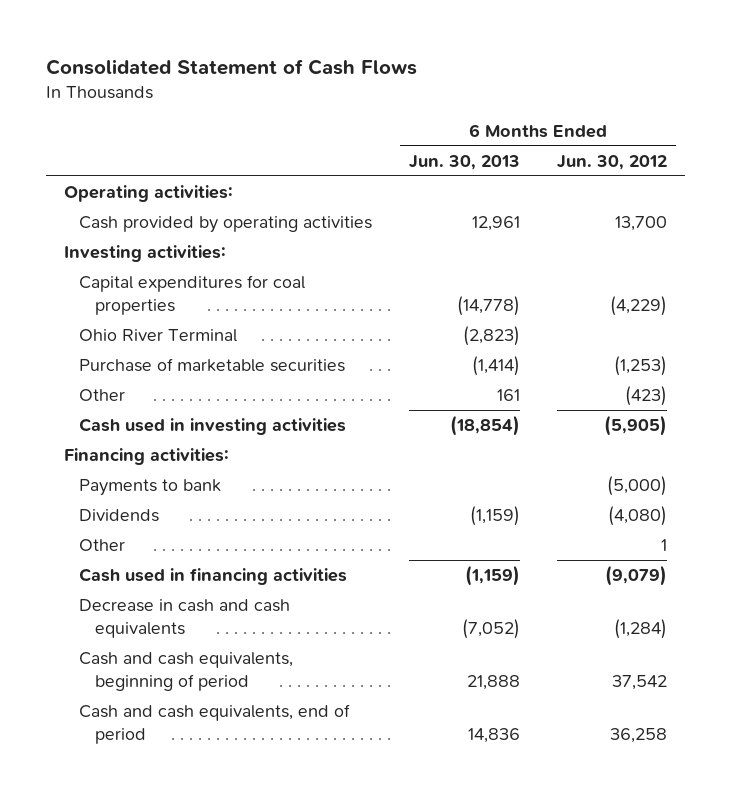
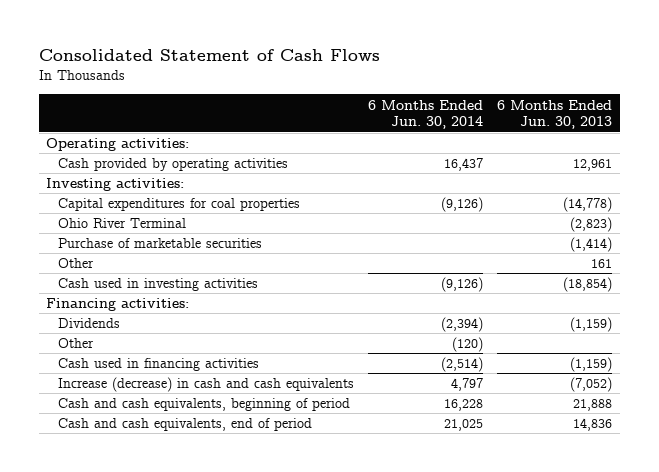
- | 6 Months Ended Jun. 30, 2013 | 6 Months Ended Jun. 30, 2012
+ | 6 Months Ended Jun. 30, 2014 | 6 Months Ended Jun. 30, 2013
- Payments to bank | | (5,000)
- Decrease in cash and cash equivalents | (7,052) | (1,284)
+ Increase (decrease) in cash and cash equivalents | 4,797 | (7,052)

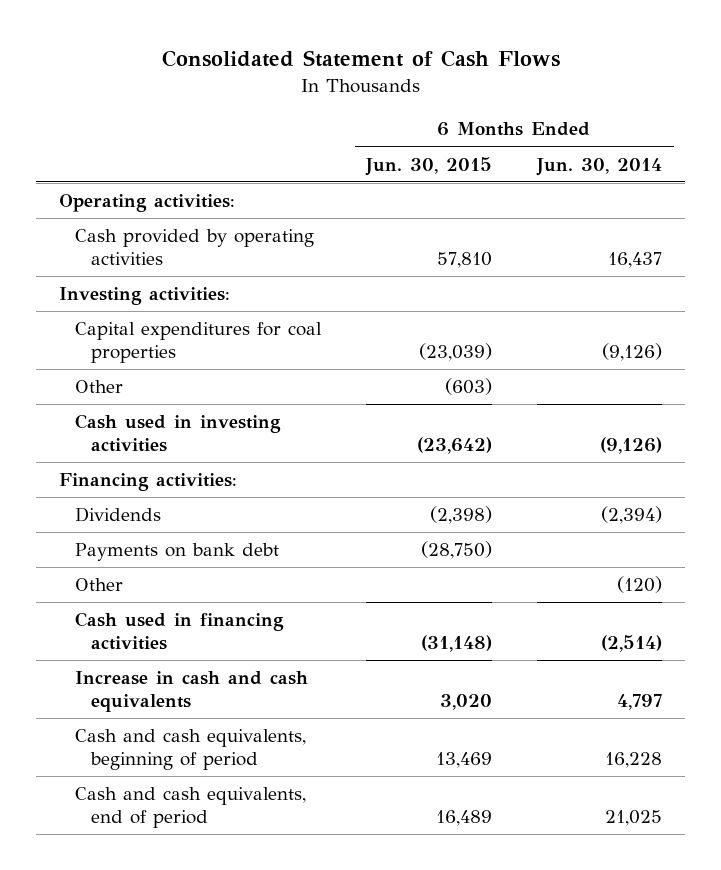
- | 6 Months Ended Jun. 30, 2014 | 6 Months Ended Jun. 30, 2013
+ | 6 Months Ended Jun. 30, 2015 | 6 Months Ended Jun. 30, 2014
- Ohio River Terminal | | (2,823)
- Purchase of marketable securities | | (1,414)
+ Payments on bank debt | (28,750) |
- Increase (decrease) in cash and cash equivalents | 4,797 | (7,052)
+ Increase in cash and cash equivalents | 3,020 | 4,797

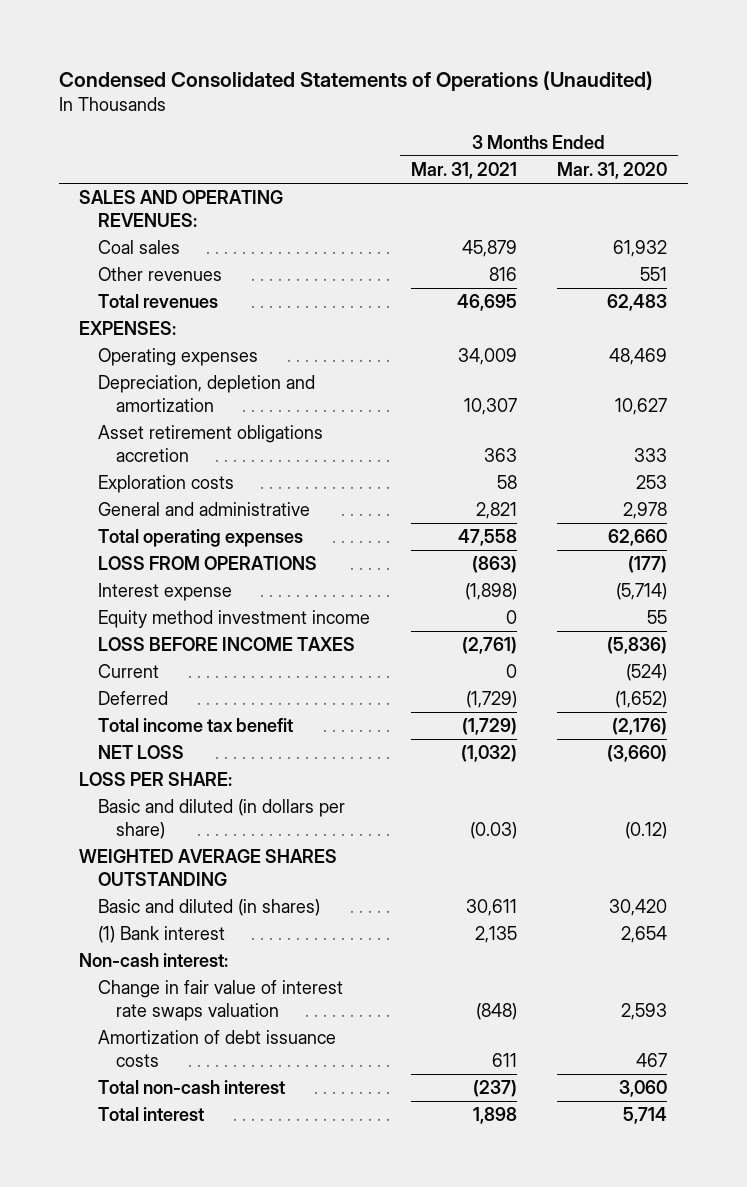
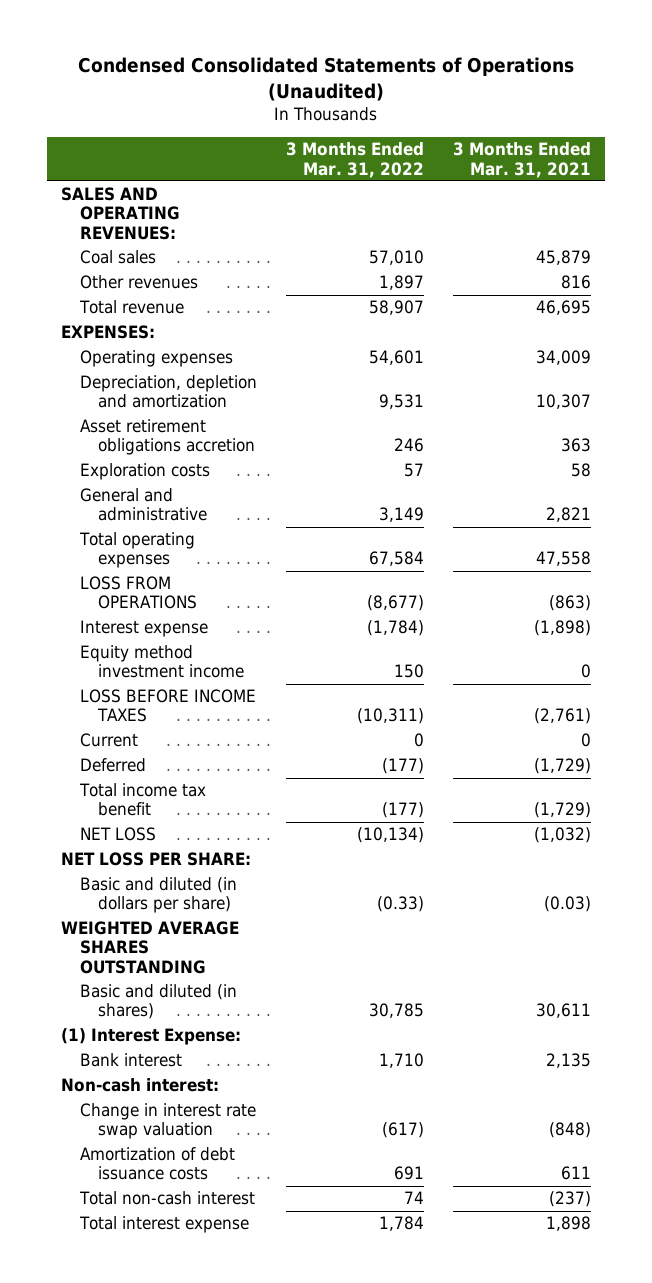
- | 3 Months Ended Mar. 31, 2021 | 3 Months Ended Mar. 31, 2020
+ | 3 Months Ended Mar. 31, 2022 | 3 Months Ended Mar. 31, 2021
- Total revenues | 46,695 | 62,483
+ Total revenue | 58,907 | 46,695
- LOSS PER SHARE:
+ NET LOSS PER SHARE:
- (1) Bank interest | 2,135 | 2,654
+ (1) Interest Expense:
+ Bank interest | 1,710 | 2,135
- Change in fair value of interest rate swaps valuation | (848) | 2,593
+ Change in interest rate swap valuation | (617) | (848)
- Total interest | 1,898 | 5,714
+ Total interest expense | 1,784 | 1,898

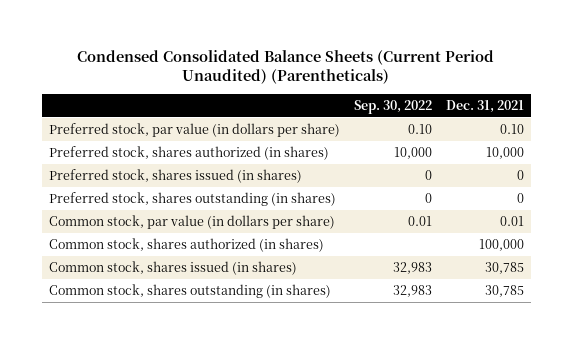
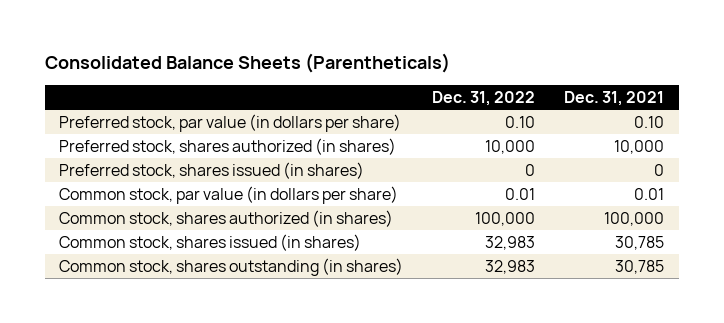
- Condensed Consolidated Balance Sheets (Current Period Unaudited) (Parentheticals)
+ Consolidated Balance Sheets (Parentheticals)
- | Sep. 30, 2022 | Dec. 31, 2021
+ | Dec. 31, 2022 | Dec. 31, 2021
- Preferred stock, shares outstanding (in shares) | 0 | 0

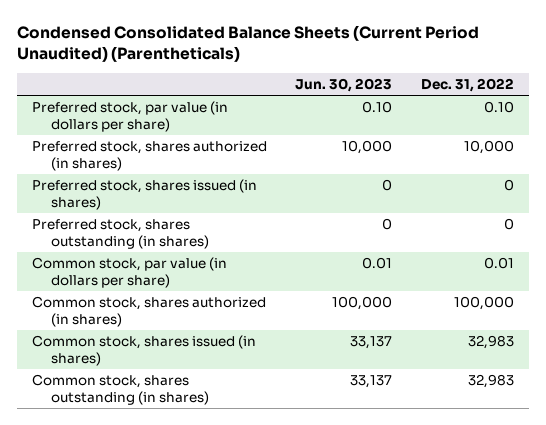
- Consolidated Balance Sheets (Parentheticals)
+ Condensed Consolidated Balance Sheets (Current Period Unaudited) (Parentheticals)
- | Dec. 31, 2022 | Dec. 31, 2021
+ | Jun. 30, 2023 | Dec. 31, 2022
+ Preferred stock, shares outstanding (in shares) | 0 | 0

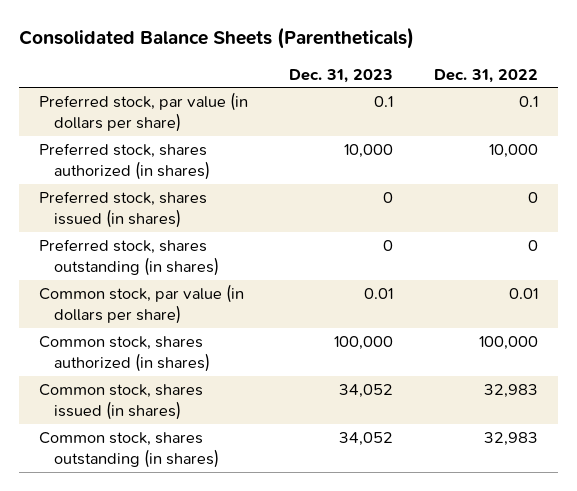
- Condensed Consolidated Balance Sheets (Current Period Unaudited) (Parentheticals)
+ Consolidated Balance Sheets (Parentheticals)
- | Jun. 30, 2023 | Dec. 31, 2022
+ | Dec. 31, 2023 | Dec. 31, 2022
- Preferred stock, par value (in dollars per share) | 0.10 | 0.10
+ Preferred stock, par value (in dollars per share) | 0.1 | 0.1

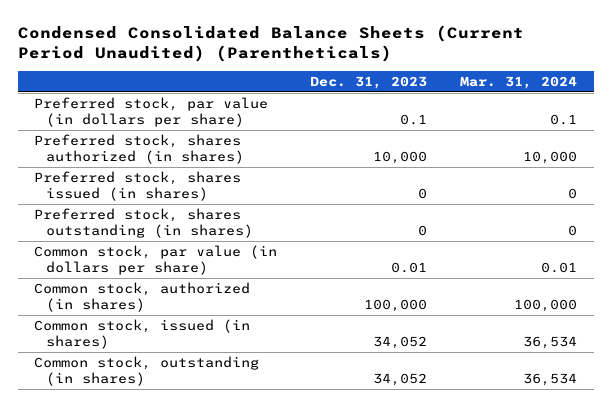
- Consolidated Balance Sheets (Parentheticals)
+ Condensed Consolidated Balance Sheets (Current Period Unaudited) (Parentheticals)
- | Dec. 31, 2023 | Dec. 31, 2022
+ | Dec. 31, 2023 | Mar. 31, 2024
- Common stock, shares authorized (in shares) | 100,000 | 100,000
- Common stock, shares issued (in shares) | 34,052 | 32,983
- Common stock, shares outstanding (in shares) | 34,052 | 32,983
+ Common stock, authorized (in shares) | 100,000 | 100,000
+ Common stock, issued (in shares) | 34,052 | 36,534
+ Common stock, outstanding (in shares) | 34,052 | 36,534

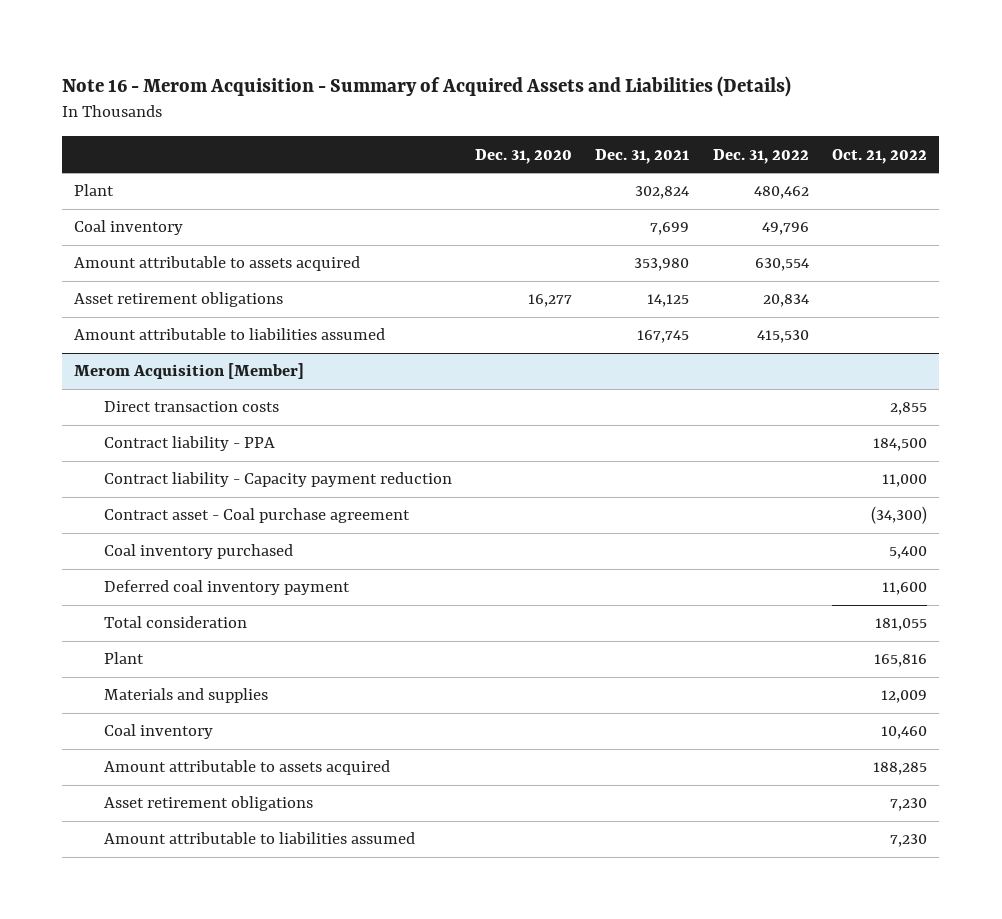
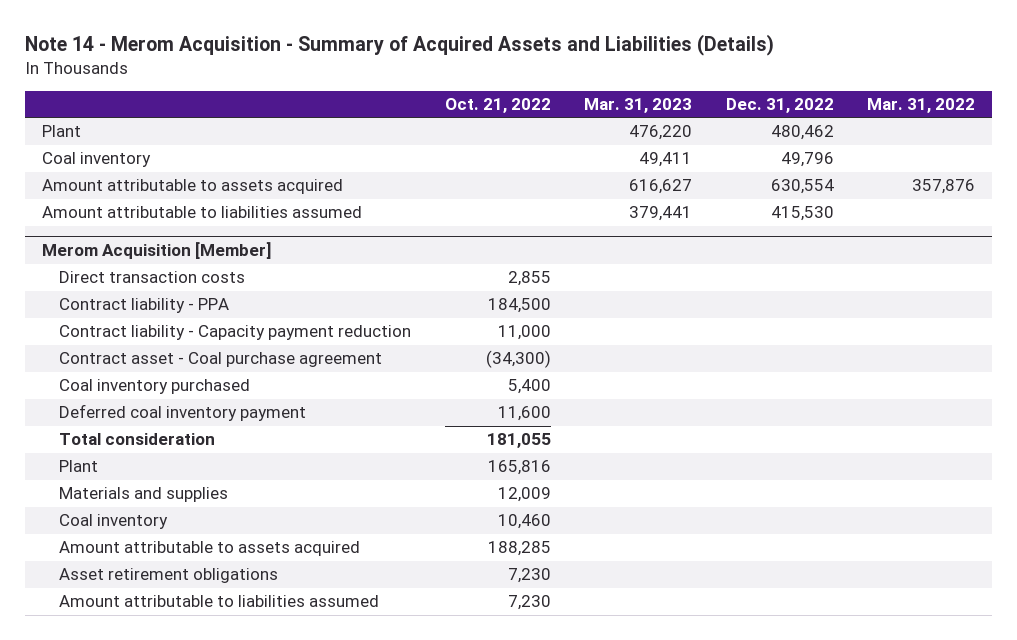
- Note 16 - Merom Acquisition - Summary of Acquired Assets and Liabilities (Details)
+ Note 14 - Merom Acquisition - Summary of Acquired Assets and Liabilities (Details)
- | Dec. 31, 2020 | Dec. 31, 2021 | Dec. 31, 2022 | Oct. 21, 2022
+ | Oct. 21, 2022 | Mar. 31, 2023 | Dec. 31, 2022 | Mar. 31, 2022
- Asset retirement obligations | 16,277 | 14,125 | 20,834 |

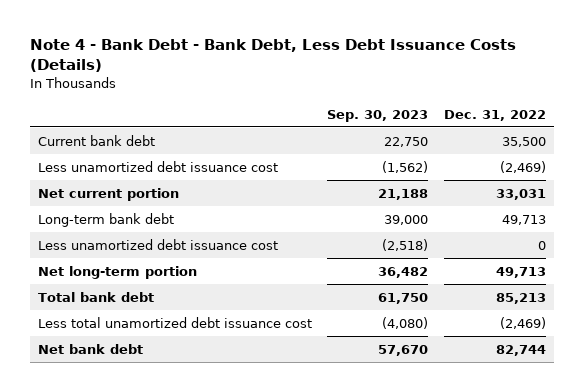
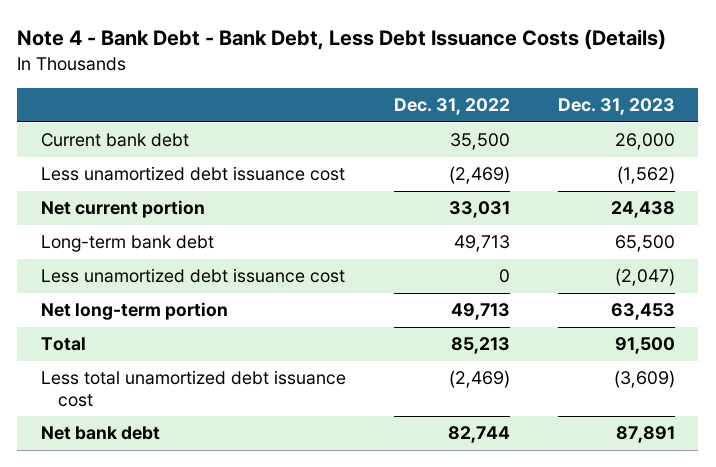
- | Sep. 30, 2023 | Dec. 31, 2022
+ | Dec. 31, 2022 | Dec. 31, 2023
- Total bank debt | 61,750 | 85,213
+ Total | 85,213 | 91,500

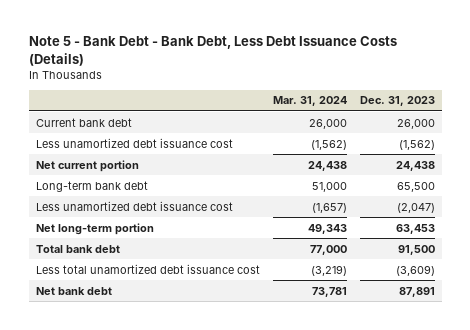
- Note 4 - Bank Debt - Bank Debt, Less Debt Issuance Costs (Details)
+ Note 5 - Bank Debt - Bank Debt, Less Debt Issuance Costs (Details)
- | Dec. 31, 2022 | Dec. 31, 2023
+ | Mar. 31, 2024 | Dec. 31, 2023
- Total | 85,213 | 91,500
+ Total bank debt | 77,000 | 91,500

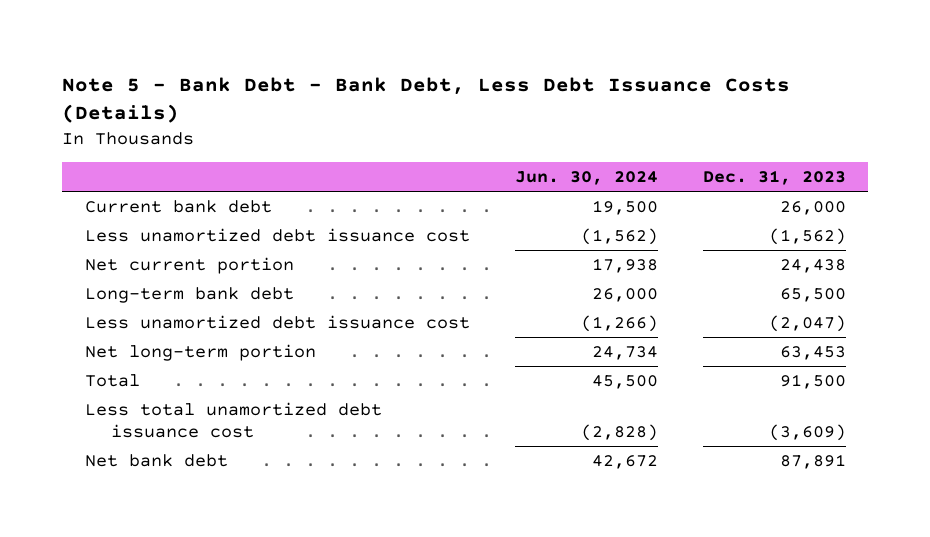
- | Mar. 31, 2024 | Dec. 31, 2023
+ | Jun. 30, 2024 | Dec. 31, 2023
- Total bank debt | 77,000 | 91,500
+ Total | 45,500 | 91,500

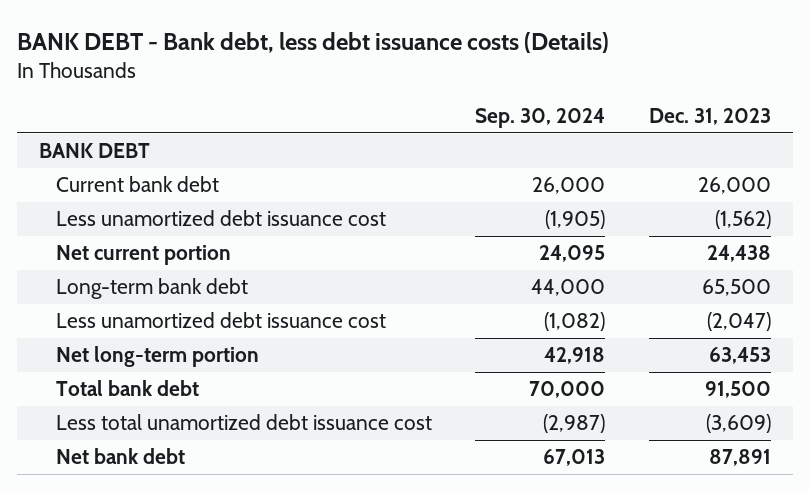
- Note 5 - Bank Debt - Bank Debt, Less Debt Issuance Costs (Details)
+ BANK DEBT - Bank debt, less debt issuance costs (Details)
- | Jun. 30, 2024 | Dec. 31, 2023
+ | Sep. 30, 2024 | Dec. 31, 2023
+ BANK DEBT
- Total | 45,500 | 91,500
+ Total bank debt | 70,000 | 91,500

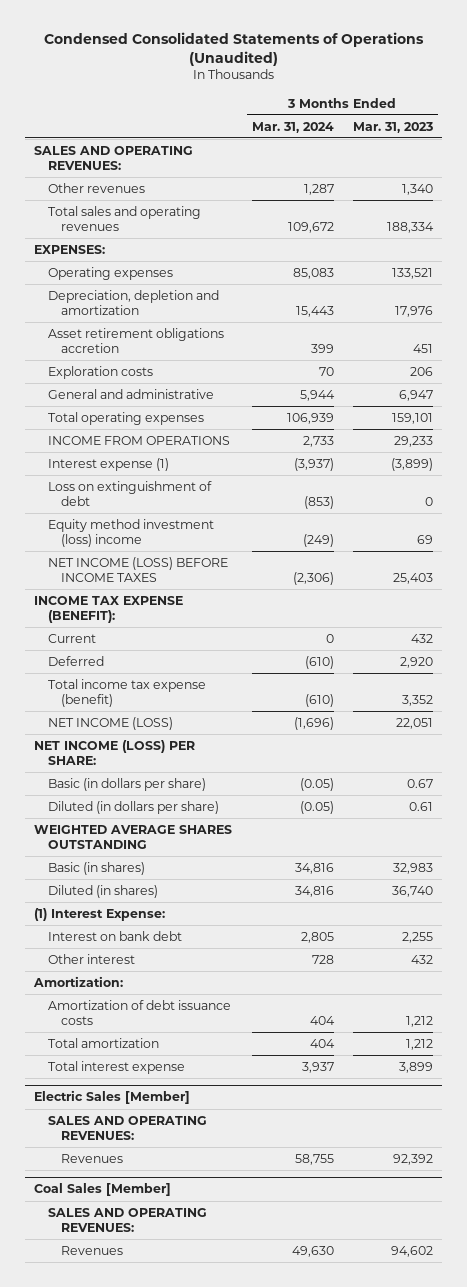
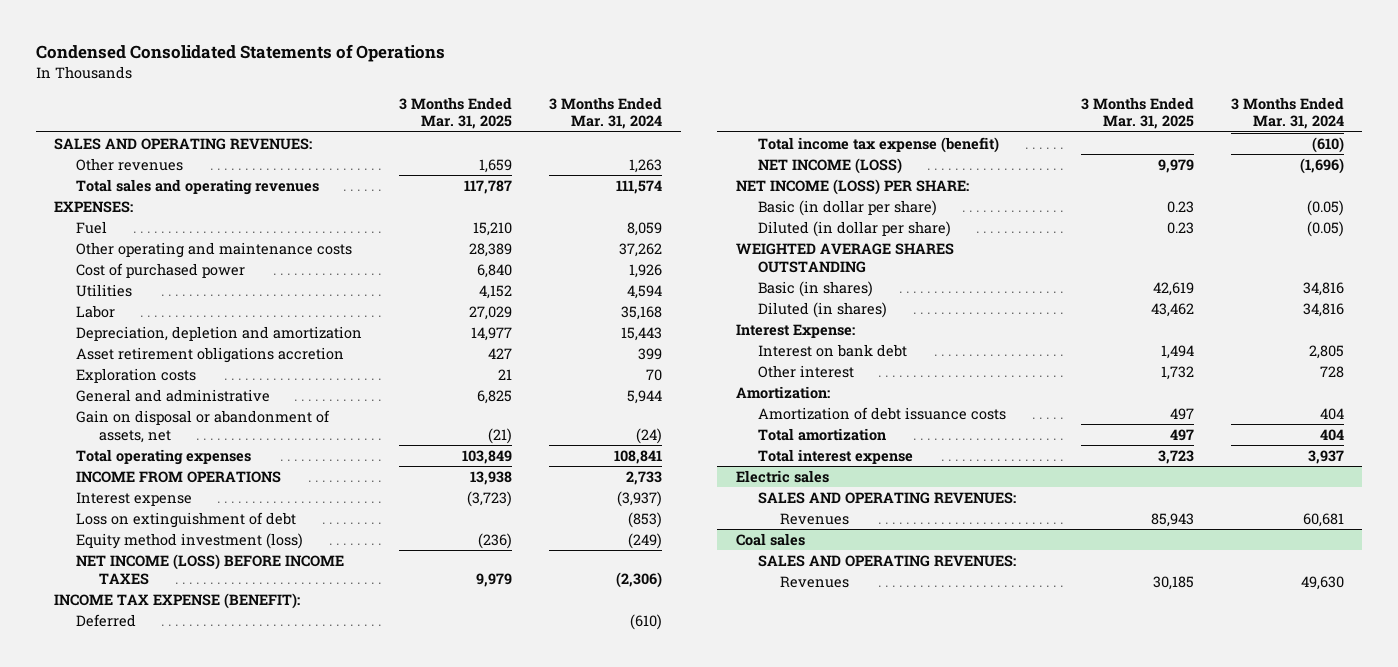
- Condensed Consolidated Statements of Operations (Unaudited)
+ Condensed Consolidated Statements of Operations
- | 3 Months Ended Mar. 31, 2024 | 3 Months Ended Mar. 31, 2023
+ | 3 Months Ended Mar. 31, 2025 | 3 Months Ended Mar. 31, 2024
- Other revenues | 1,287 | 1,340
- Total sales and operating revenues | 109,672 | 188,334
+ Other revenues | 1,659 | 1,263
+ Total sales and operating revenues | 117,787 | 111,574
- Operating expenses | 85,083 | 133,521
+ Fuel | 15,210 | 8,059
+ Other operating and maintenance costs | 28,389 | 37,262
+ Cost of purchased power | 6,840 | 1,926
+ Utilities | 4,152 | 4,594
+ Labor | 27,029 | 35,168
- Total operating expenses | 106,939 | 159,101
+ Gain on disposal or abandonment of assets, net | (21) | (24)
+ Total operating expenses | 103,849 | 108,841
- Interest expense (1) | (3,937) | (3,899)
+ Interest expense | (3,723) | (3,937)
- Equity method investment (loss) income | (249) | 69
+ Equity method investment (loss) | (236) | (249)
- Current | 0 | 432
- Basic (in dollars per share) | (0.05) | 0.67
- Diluted (in dollars per share) | (0.05) | 0.61
+ Basic (in dollar per share) | 0.23 | (0.05)
+ Diluted (in dollar per share) | 0.23 | (0.05)
- (1) Interest Expense:
+ Interest Expense:
- Electric Sales [Member]
+ Electric sales
- Revenues | 58,755 | 92,392
- Coal Sales [Member]
+ Revenues | 85,943 | 60,681
+ Coal sales

